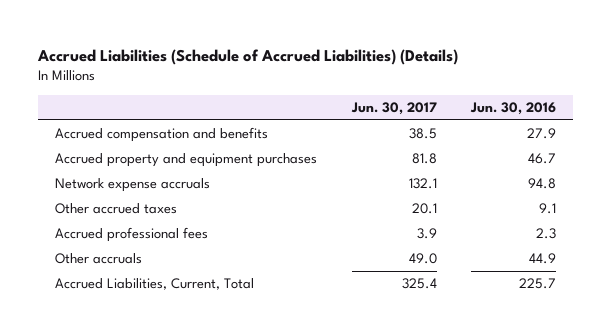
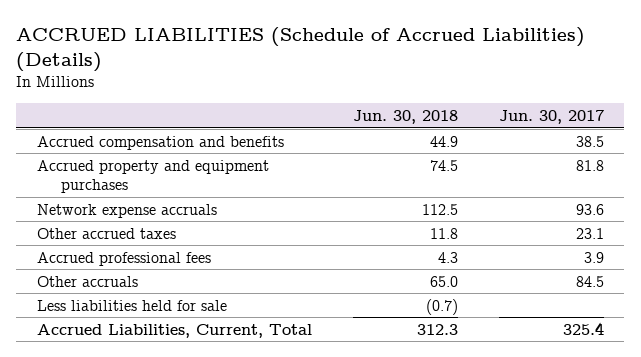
- Accrued Liabilities (Schedule of Accrued Liabilities) (Details)
+ ACCRUED LIABILITIES (Schedule of Accrued Liabilities) (Details)
- | Jun. 30, 2017 | Jun. 30, 2016
+ | Jun. 30, 2018 | Jun. 30, 2017
- Network expense accruals | 132.1 | 94.8
- Other accrued taxes | 20.1 | 9.1
+ Network expense accruals | 112.5 | 93.6
+ Other accrued taxes | 11.8 | 23.1
- Other accruals | 49.0 | 44.9
+ Other accruals | 65.0 | 84.5
+ Less liabilities held for sale | (0.7) |

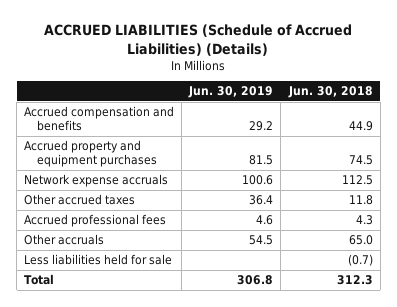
- | Jun. 30, 2018 | Jun. 30, 2017
+ | Jun. 30, 2019 | Jun. 30, 2018
- Accrued Liabilities, Current, Total | 312.3 | 325.4
+ Total | 306.8 | 312.3

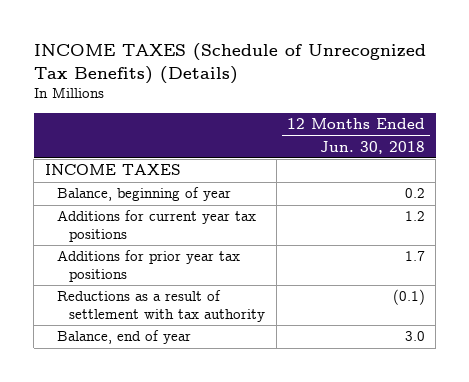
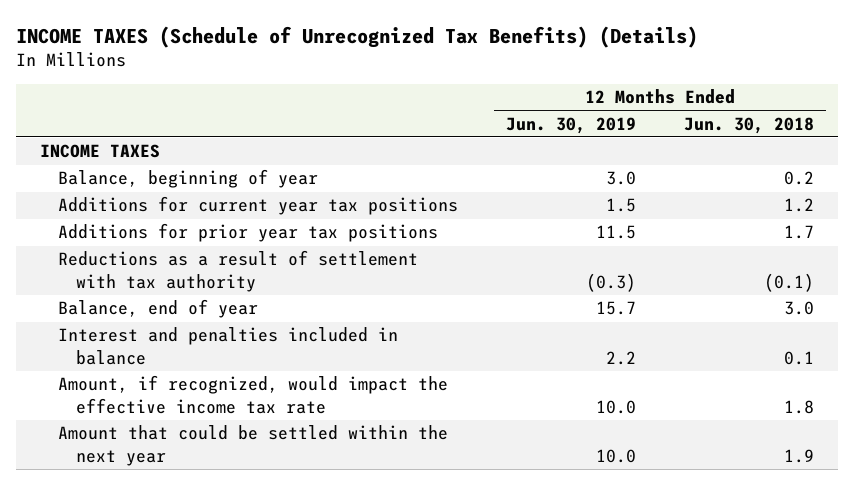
- | 12 Months Ended Jun. 30, 2018
+ | 12 Months Ended Jun. 30, 2019 | 12 Months Ended Jun. 30, 2018
+ Interest and penalties included in balance | 2.2 | 0.1
+ Amount, if recognized, would impact the effective income tax rate | 10.0 | 1.8
+ Amount that could be settled within the next year | 10.0 | 1.9

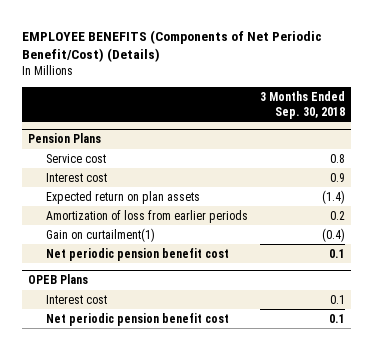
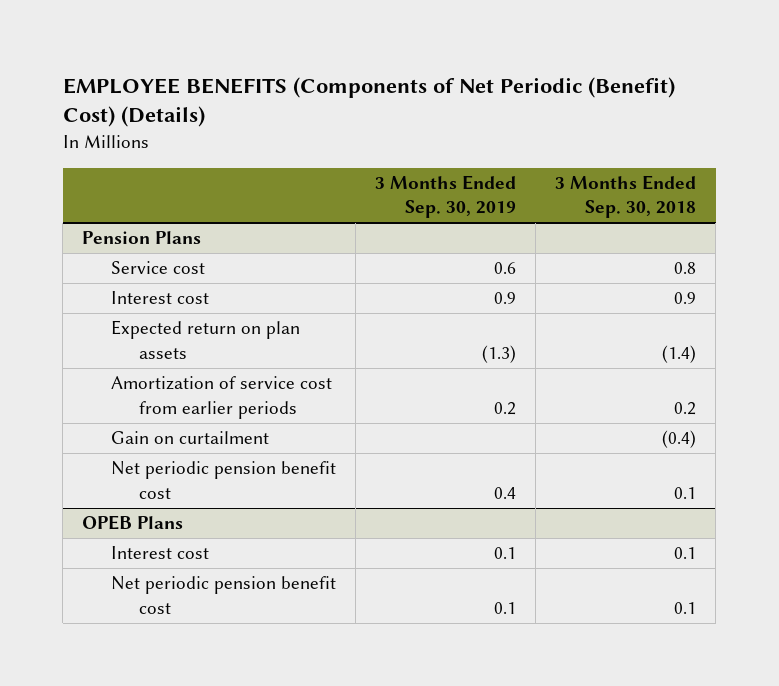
- EMPLOYEE BENEFITS (Components of Net Periodic Benefit/Cost) (Details)
+ EMPLOYEE BENEFITS (Components of Net Periodic (Benefit) Cost) (Details)
- | 3 Months Ended Sep. 30, 2018
+ | 3 Months Ended Sep. 30, 2019 | 3 Months Ended Sep. 30, 2018
@ Pension Plans
- Amortization of loss from earlier periods | 0.2
- Gain on curtailment(1) | (0.4)
+ Amortization of service cost from earlier periods | 0.2 | 0.2
+ Gain on curtailment | | (0.4)

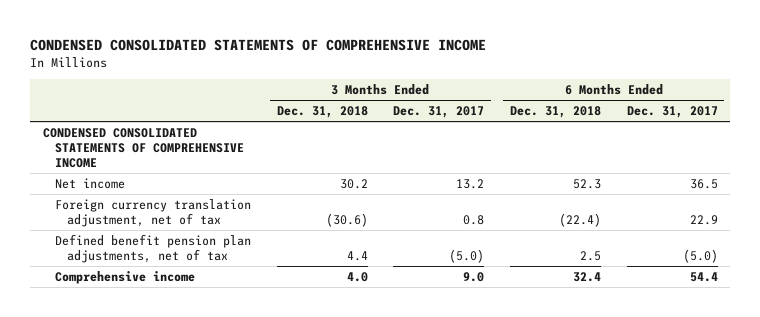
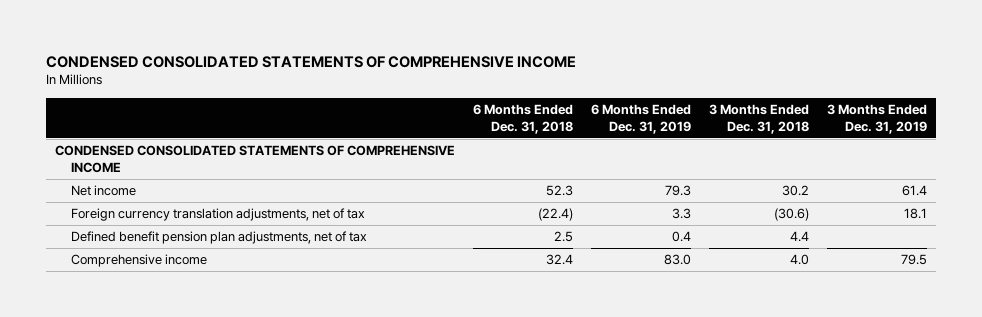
- | 3 Months Ended Dec. 31, 2018 | 3 Months Ended Dec. 31, 2017 | 6 Months Ended Dec. 31, 2018 | 6 Months Ended Dec. 31, 2017
+ | 6 Months Ended Dec. 31, 2018 | 6 Months Ended Dec. 31, 2019 | 3 Months Ended Dec. 31, 2018 | 3 Months Ended Dec. 31, 2019
- Foreign currency translation adjustment, net of tax | (30.6) | 0.8 | (22.4) | 22.9
+ Foreign currency translation adjustments, net of tax | (22.4) | 3.3 | (30.6) | 18.1

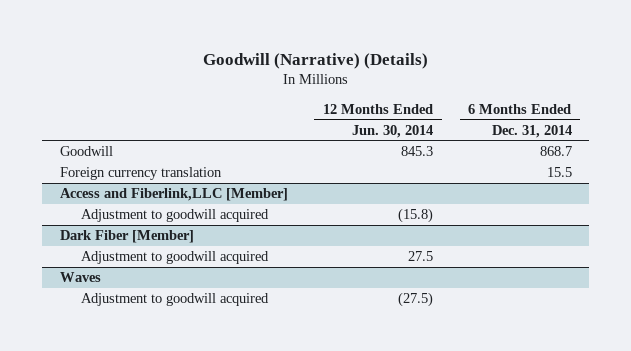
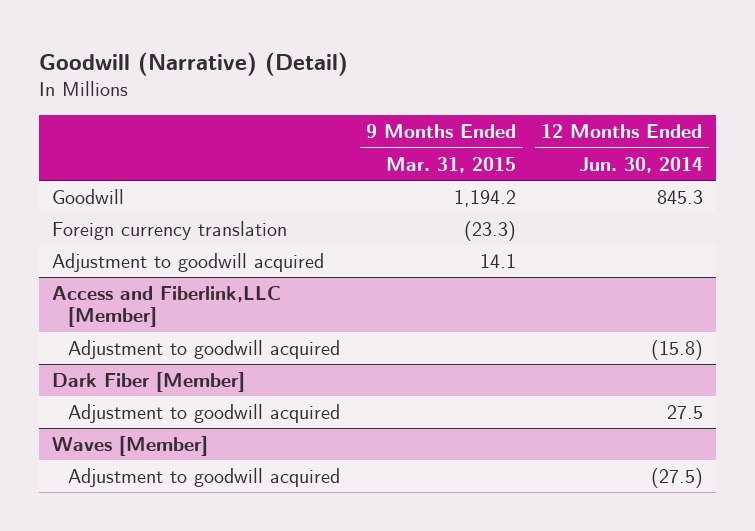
- Goodwill (Narrative) (Details)
+ Goodwill (Narrative) (Detail)
- | 12 Months Ended Jun. 30, 2014 | 6 Months Ended Dec. 31, 2014
+ | 9 Months Ended Mar. 31, 2015 | 12 Months Ended Jun. 30, 2014
+ Adjustment to goodwill acquired | 14.1 |
- Waves
+ Waves [Member]

